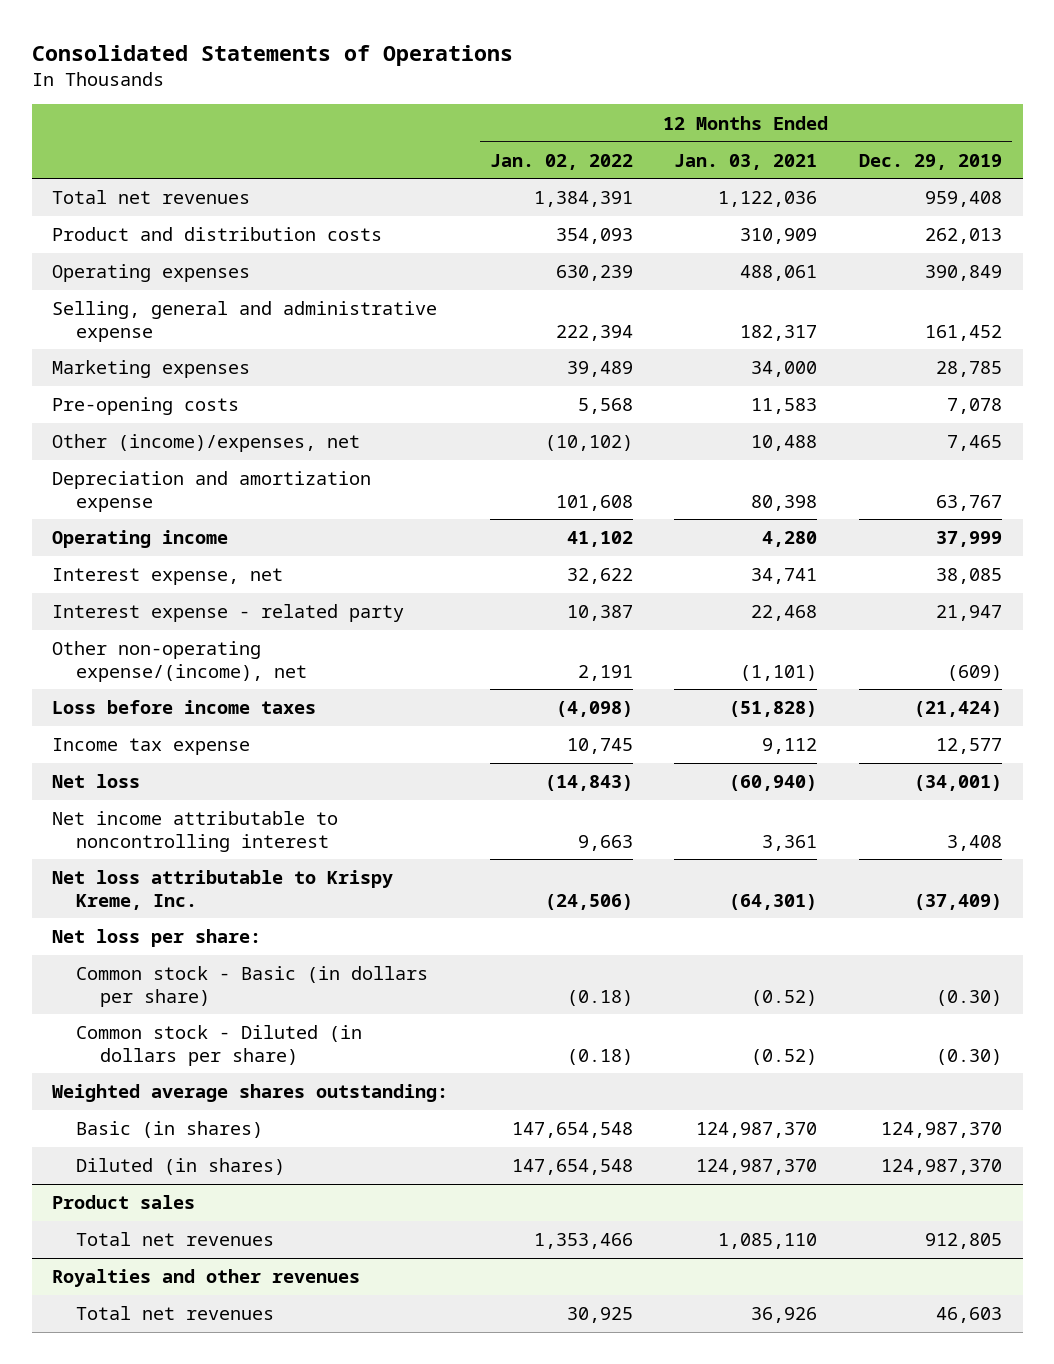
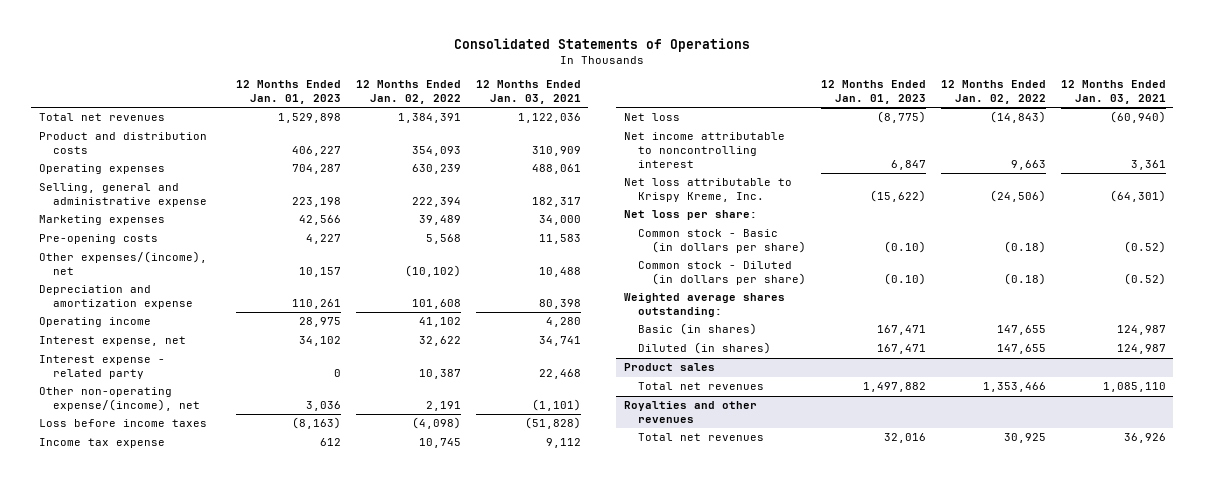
- | 12 Months Ended Jan. 02, 2022 | 12 Months Ended Jan. 03, 2021 | 12 Months Ended Dec. 29, 2019
+ | 12 Months Ended Jan. 01, 2023 | 12 Months Ended Jan. 02, 2022 | 12 Months Ended Jan. 03, 2021
- Other (income)/expenses, net | (10,102) | 10,488 | 7,465
+ Other expenses/(income), net | 10,157 | (10,102) | 10,488
- Basic (in shares) | 147,654,548 | 124,987,370 | 124,987,370
- Diluted (in shares) | 147,654,548 | 124,987,370 | 124,987,370
+ Basic (in shares) | 167,471 | 147,655 | 124,987
+ Diluted (in shares) | 167,471 | 147,655 | 124,987

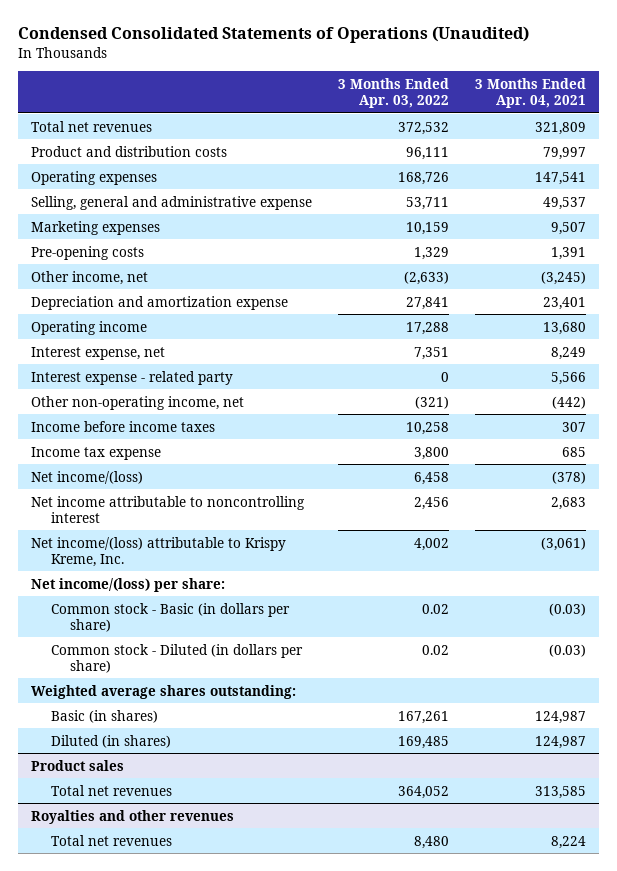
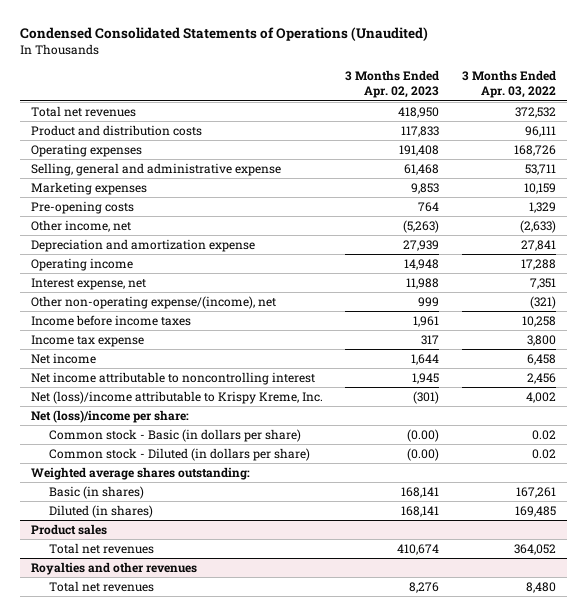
- | 3 Months Ended Apr. 03, 2022 | 3 Months Ended Apr. 04, 2021
+ | 3 Months Ended Apr. 02, 2023 | 3 Months Ended Apr. 03, 2022
- Interest expense - related party | 0 | 5,566
- Other non-operating income, net | (321) | (442)
+ Other non-operating expense/(income), net | 999 | (321)
- Net income/(loss) | 6,458 | (378)
+ Net income | 1,644 | 6,458
- Net income/(loss) attributable to Krispy Kreme, Inc. | 4,002 | (3,061)
- Net income/(loss) per share:
+ Net (loss)/income attributable to Krispy Kreme, Inc. | (301) | 4,002
+ Net (loss)/income per share:

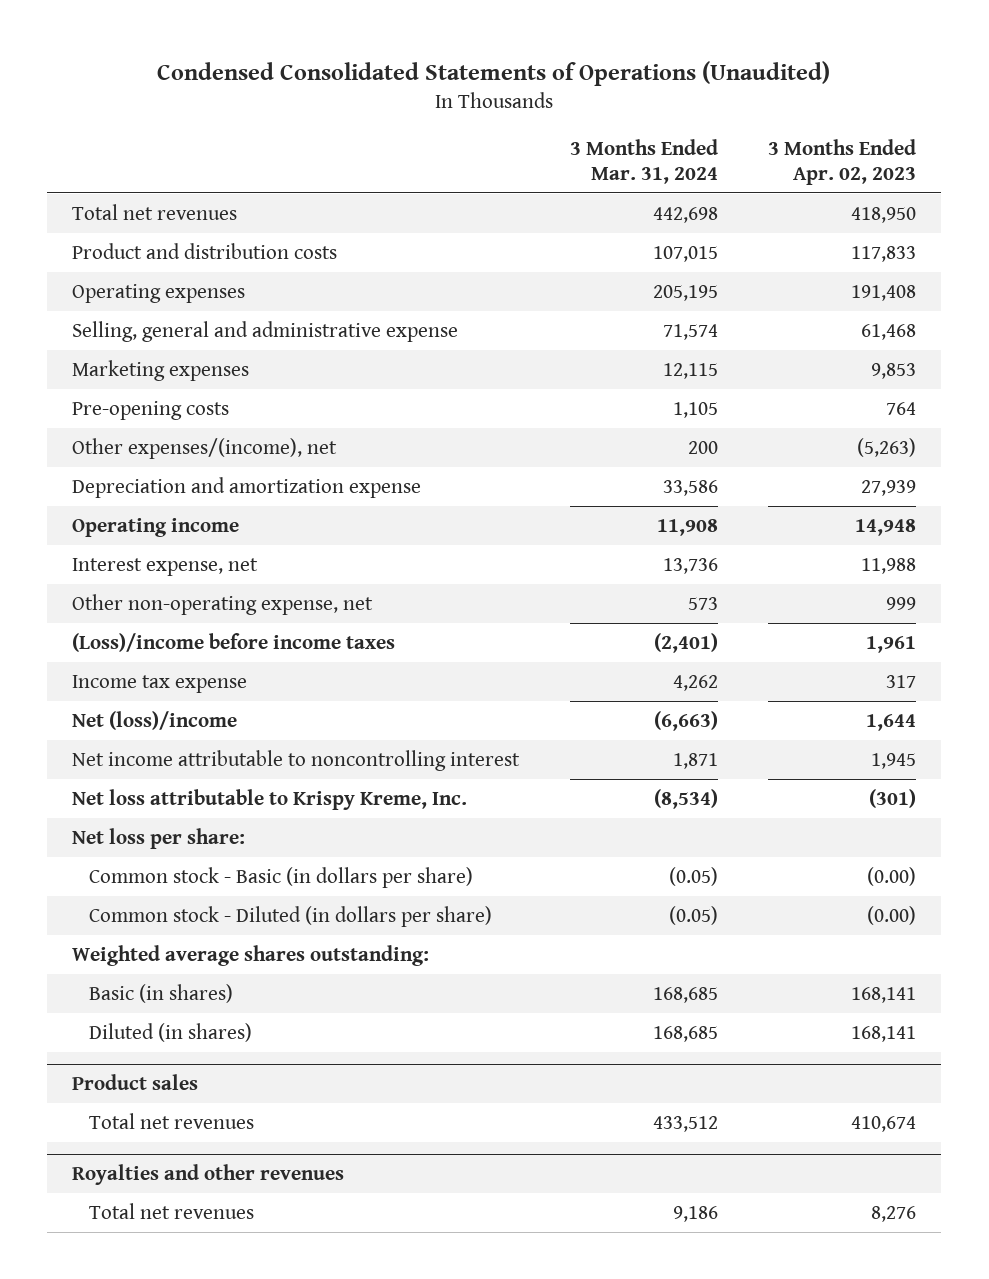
- | 3 Months Ended Apr. 02, 2023 | 3 Months Ended Apr. 03, 2022
+ | 3 Months Ended Mar. 31, 2024 | 3 Months Ended Apr. 02, 2023
- Other income, net | (5,263) | (2,633)
+ Other expenses/(income), net | 200 | (5,263)
- Other non-operating expense/(income), net | 999 | (321)
- Income before income taxes | 1,961 | 10,258
+ Other non-operating expense, net | 573 | 999
+ (Loss)/income before income taxes | (2,401) | 1,961
- Net income | 1,644 | 6,458
+ Net (loss)/income | (6,663) | 1,644
- Net (loss)/income attributable to Krispy Kreme, Inc. | (301) | 4,002
- Net (loss)/income per share:
+ Net loss attributable to Krispy Kreme, Inc. | (8,534) | (301)
+ Net loss per share:

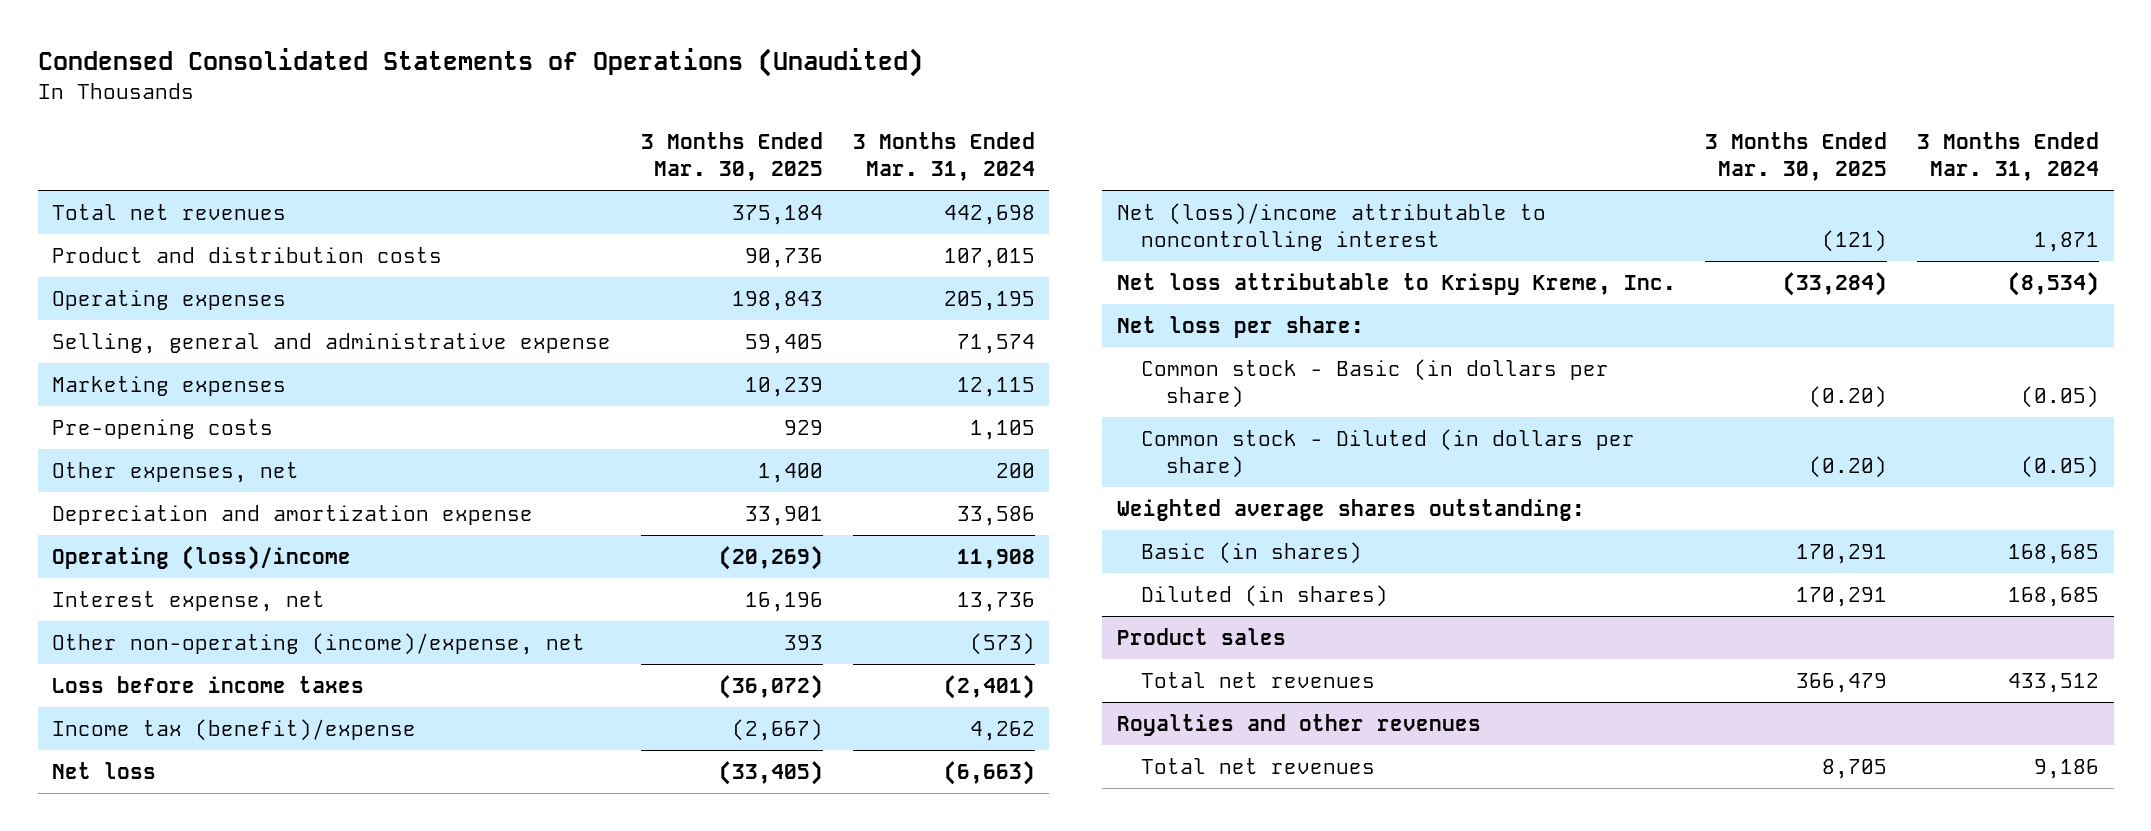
- | 3 Months Ended Mar. 31, 2024 | 3 Months Ended Apr. 02, 2023
+ | 3 Months Ended Mar. 30, 2025 | 3 Months Ended Mar. 31, 2024
- Other expenses/(income), net | 200 | (5,263)
+ Other expenses, net | 1,400 | 200
- Operating income | 11,908 | 14,948
+ Operating (loss)/income | (20,269) | 11,908
- Other non-operating expense, net | 573 | 999
- (Loss)/income before income taxes | (2,401) | 1,961
- Income tax expense | 4,262 | 317
- Net (loss)/income | (6,663) | 1,644
- Net income attributable to noncontrolling interest | 1,871 | 1,945
+ Other non-operating (income)/expense, net | 393 | (573)
+ Loss before income taxes | (36,072) | (2,401)
+ Income tax (benefit)/expense | (2,667) | 4,262
+ Net loss | (33,405) | (6,663)
+ Net (loss)/income attributable to noncontrolling interest | (121) | 1,871

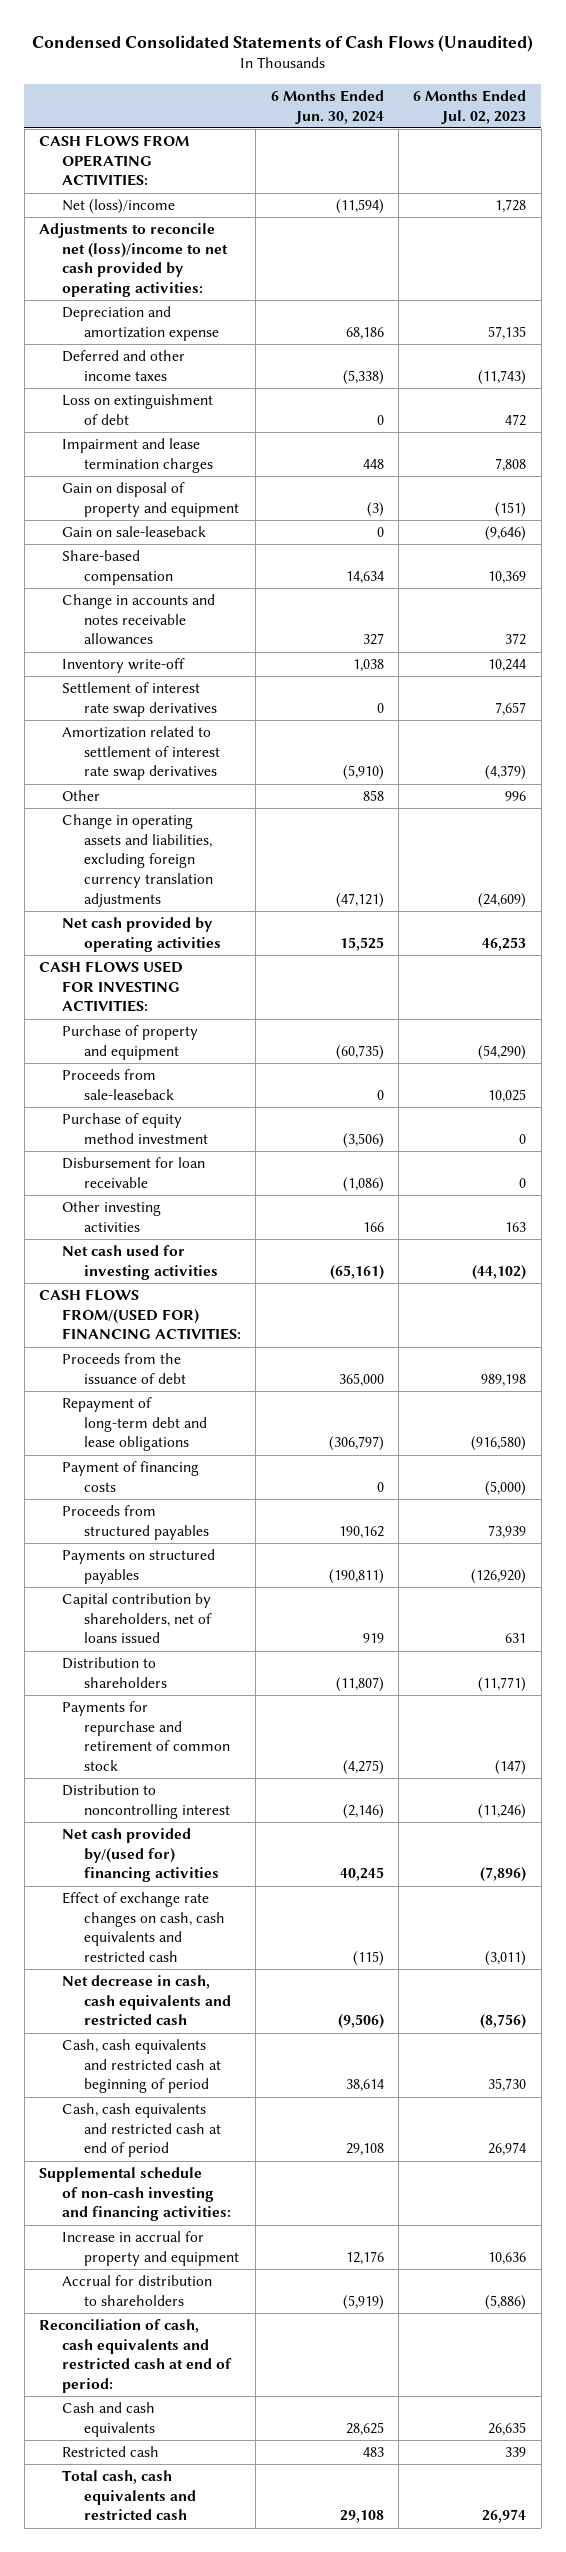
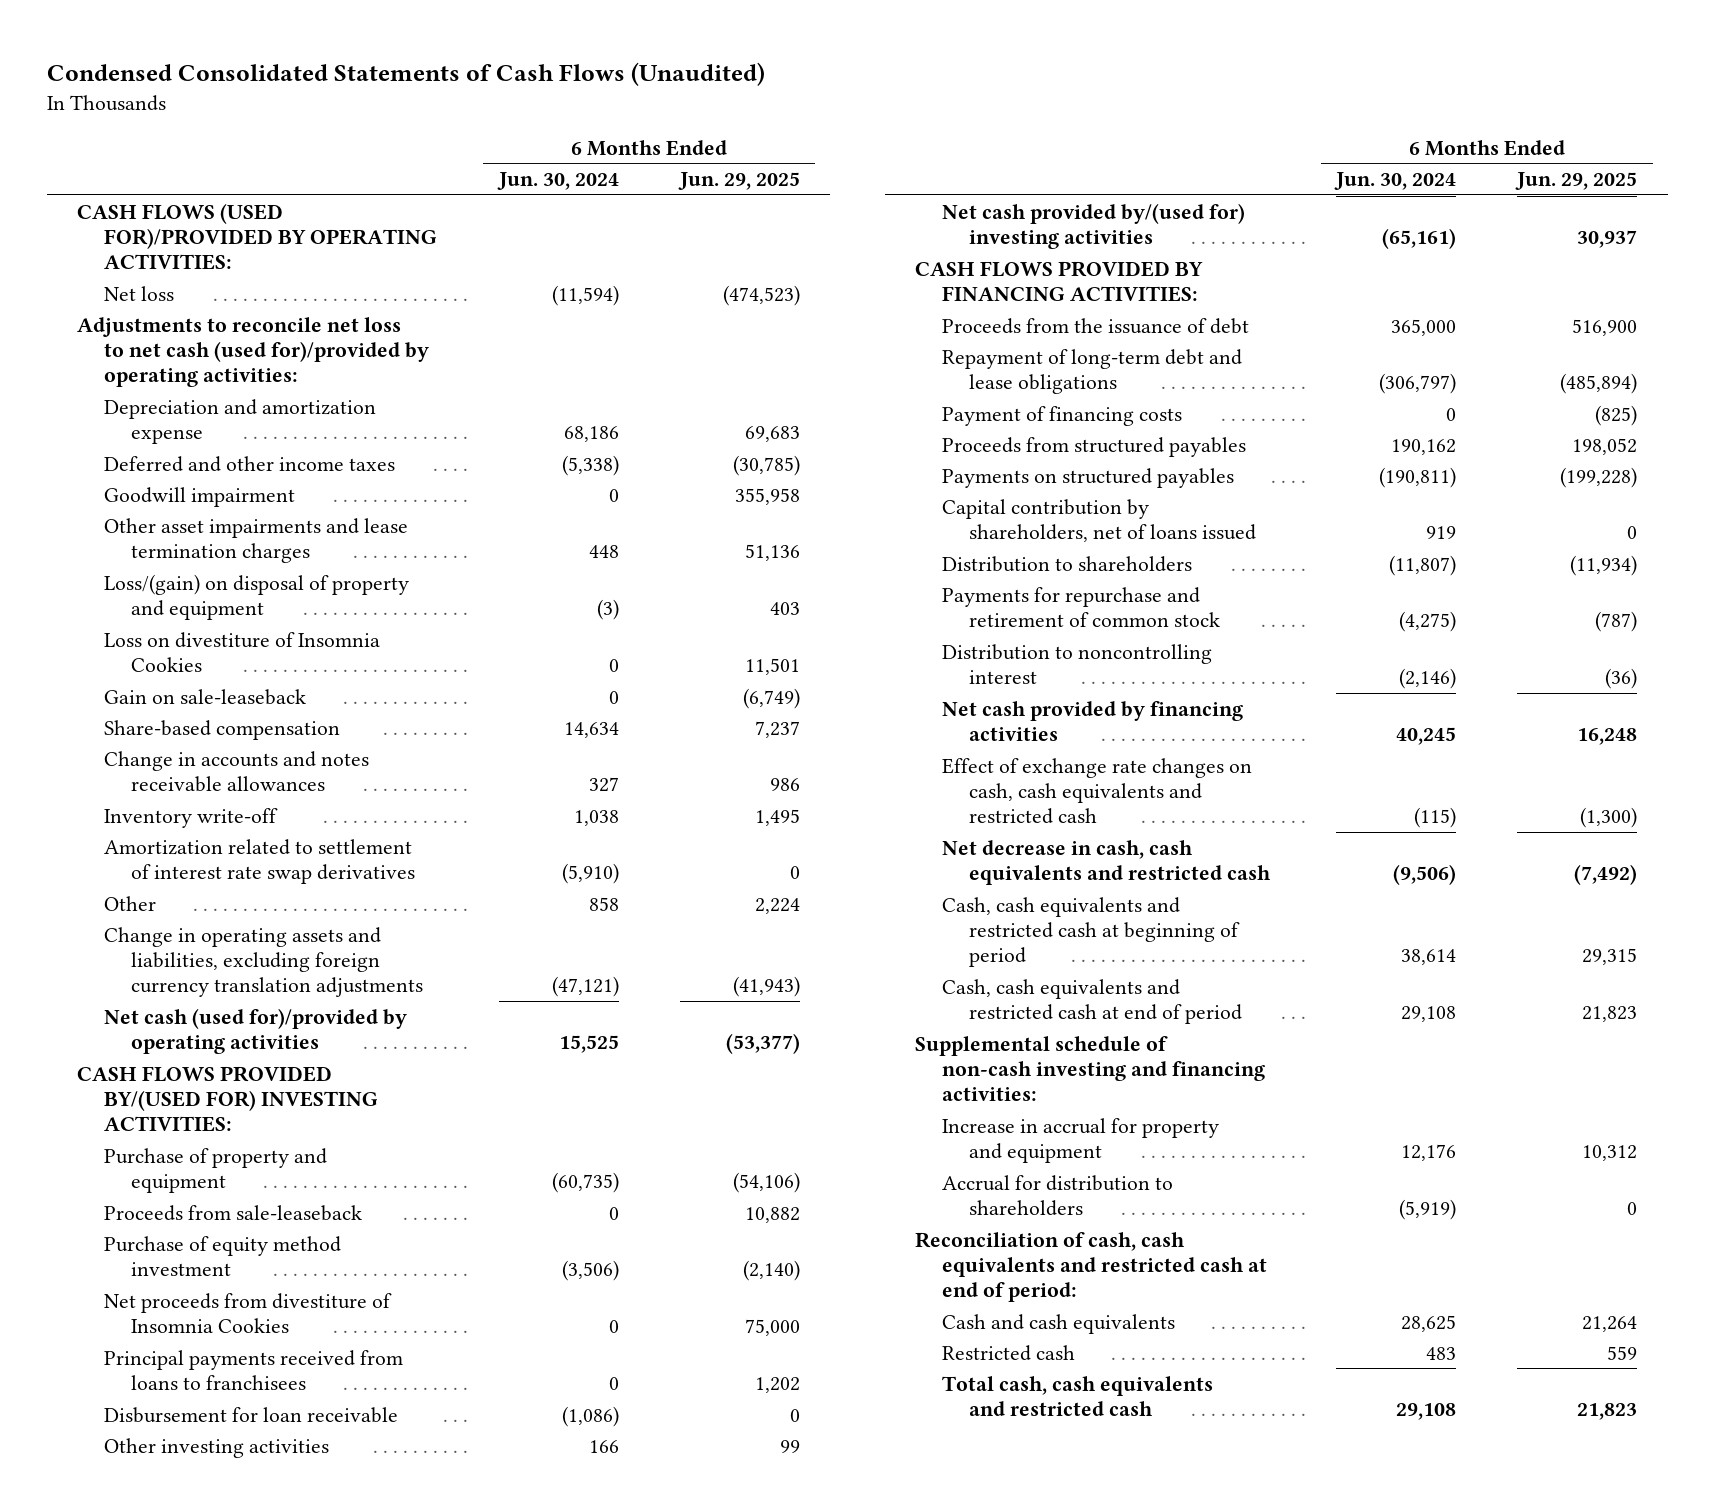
- | 6 Months Ended Jun. 30, 2024 | 6 Months Ended Jul. 02, 2023
+ | 6 Months Ended Jun. 30, 2024 | 6 Months Ended Jun. 29, 2025
- CASH FLOWS FROM OPERATING ACTIVITIES:
- Net (loss)/income | (11,594) | 1,728
- Adjustments to reconcile net (loss)/income to net cash provided by operating activities:
+ CASH FLOWS (USED FOR)/PROVIDED BY OPERATING ACTIVITIES:
+ Net loss | (11,594) | (474,523)
+ Adjustments to reconcile net loss to net cash (used for)/provided by operating activities:
- Loss on extinguishment of debt | 0 | 472
- Impairment and lease termination charges | 448 | 7,808
- Gain on disposal of property and equipment | (3) | (151)
+ Goodwill impairment | 0 | 355,958
+ Other asset impairments and lease termination charges | 448 | 51,136
+ Loss/(gain) on disposal of property and equipment | (3) | 403
+ Loss on divestiture of Insomnia Cookies | 0 | 11,501
- Settlement of interest rate swap derivatives | 0 | 7,657
- Net cash provided by operating activities | 15,525 | 46,253
- CASH FLOWS USED FOR INVESTING ACTIVITIES:
+ Net cash (used for)/provided by operating activities | 15,525 | (53,377)
+ CASH FLOWS PROVIDED BY/(USED FOR) INVESTING ACTIVITIES:
+ Net proceeds from divestiture of Insomnia Cookies | 0 | 75,000
+ Principal payments received from loans to franchisees | 0 | 1,202
- Net cash used for investing activities | (65,161) | (44,102)
- CASH FLOWS FROM/(USED FOR) FINANCING ACTIVITIES:
+ Net cash provided by/(used for) investing activities | (65,161) | 30,937
+ CASH FLOWS PROVIDED BY FINANCING ACTIVITIES:
- Net cash provided by/(used for) financing activities | 40,245 | (7,896)
+ Net cash provided by financing activities | 40,245 | 16,248

